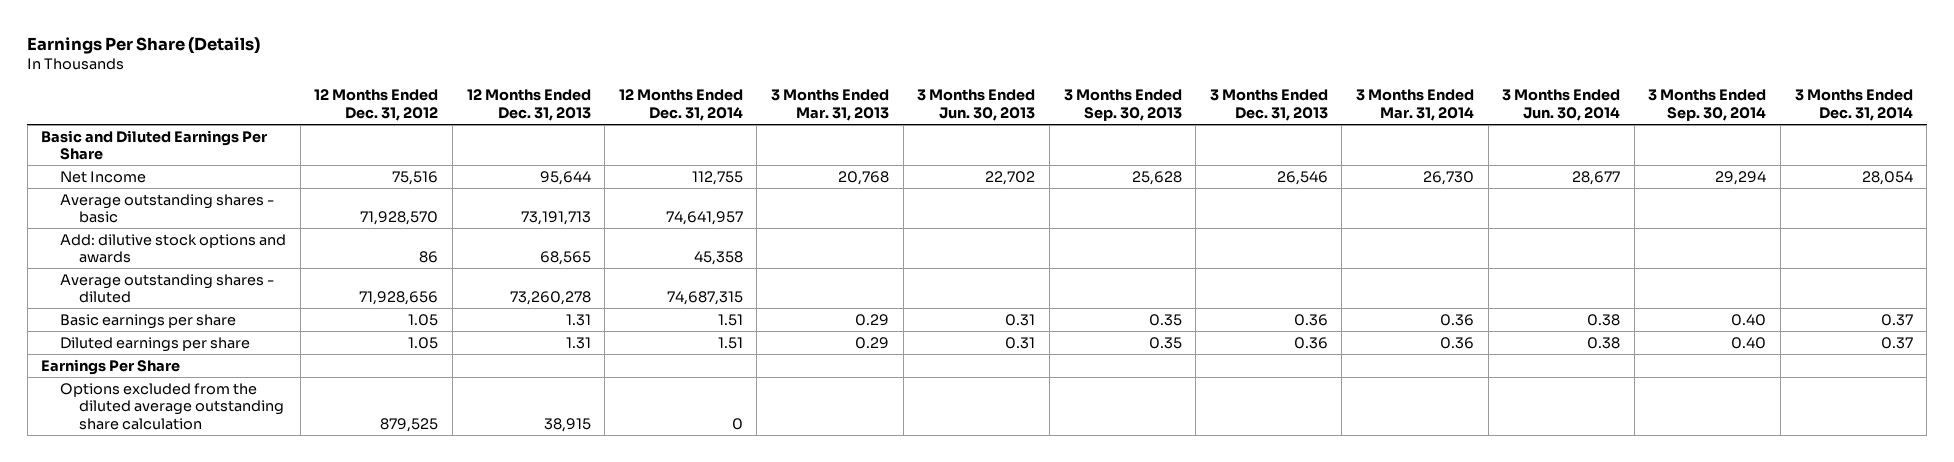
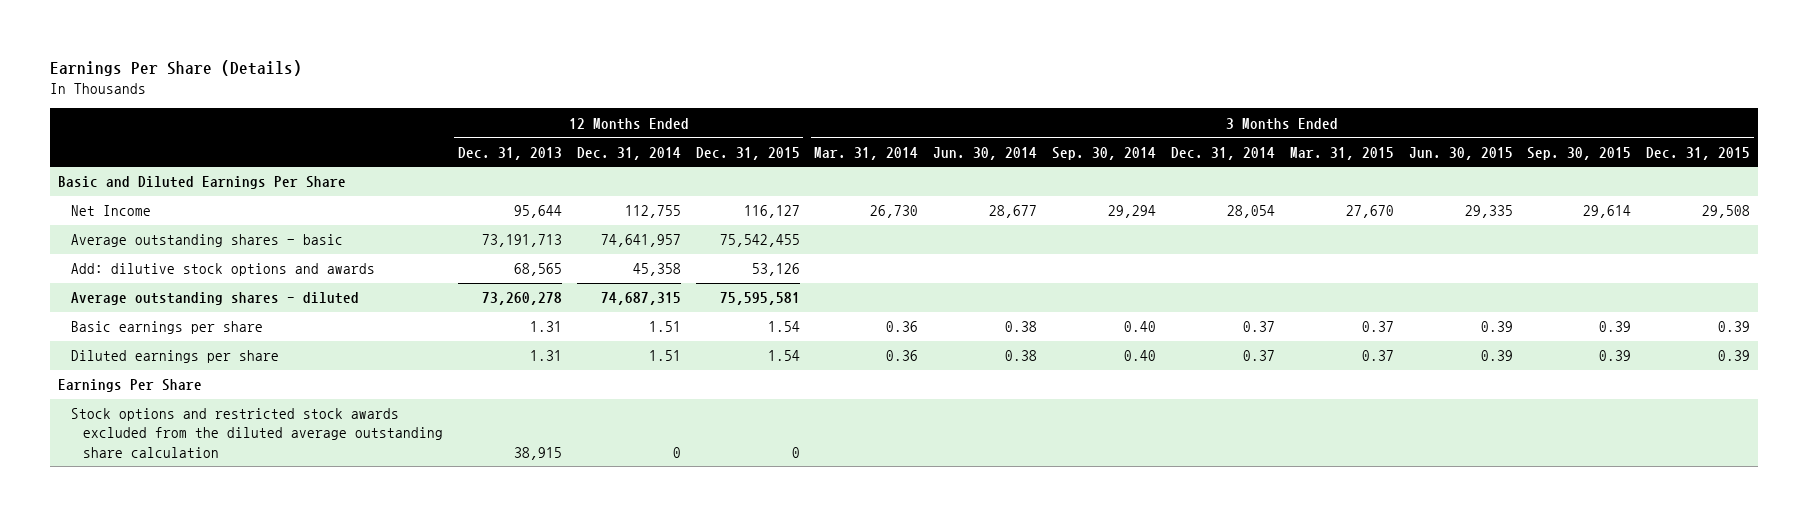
- | 12 Months Ended Dec. 31, 2012 | 12 Months Ended Dec. 31, 2013 | 12 Months Ended Dec. 31, 2014 | 3 Months Ended Mar. 31, 2013 | 3 Months Ended Jun. 30, 2013 | 3 Months Ended Sep. 30, 2013 | 3 Months Ended Dec. 31, 2013 | 3 Months Ended Mar. 31, 2014 | 3 Months Ended Jun. 30, 2014 | 3 Months Ended Sep. 30, 2014 | 3 Months Ended Dec. 31, 2014
+ | 12 Months Ended Dec. 31, 2013 | 12 Months Ended Dec. 31, 2014 | 12 Months Ended Dec. 31, 2015 | 3 Months Ended Mar. 31, 2014 | 3 Months Ended Jun. 30, 2014 | 3 Months Ended Sep. 30, 2014 | 3 Months Ended Dec. 31, 2014 | 3 Months Ended Mar. 31, 2015 | 3 Months Ended Jun. 30, 2015 | 3 Months Ended Sep. 30, 2015 | 3 Months Ended Dec. 31, 2015
- Options excluded from the diluted average outstanding share calculation | 879,525 | 38,915 | 0 | | | | | | | |
+ Stock options and restricted stock awards excluded from the diluted average outstanding share calculation | 38,915 | 0 | 0 | | | | | | | |

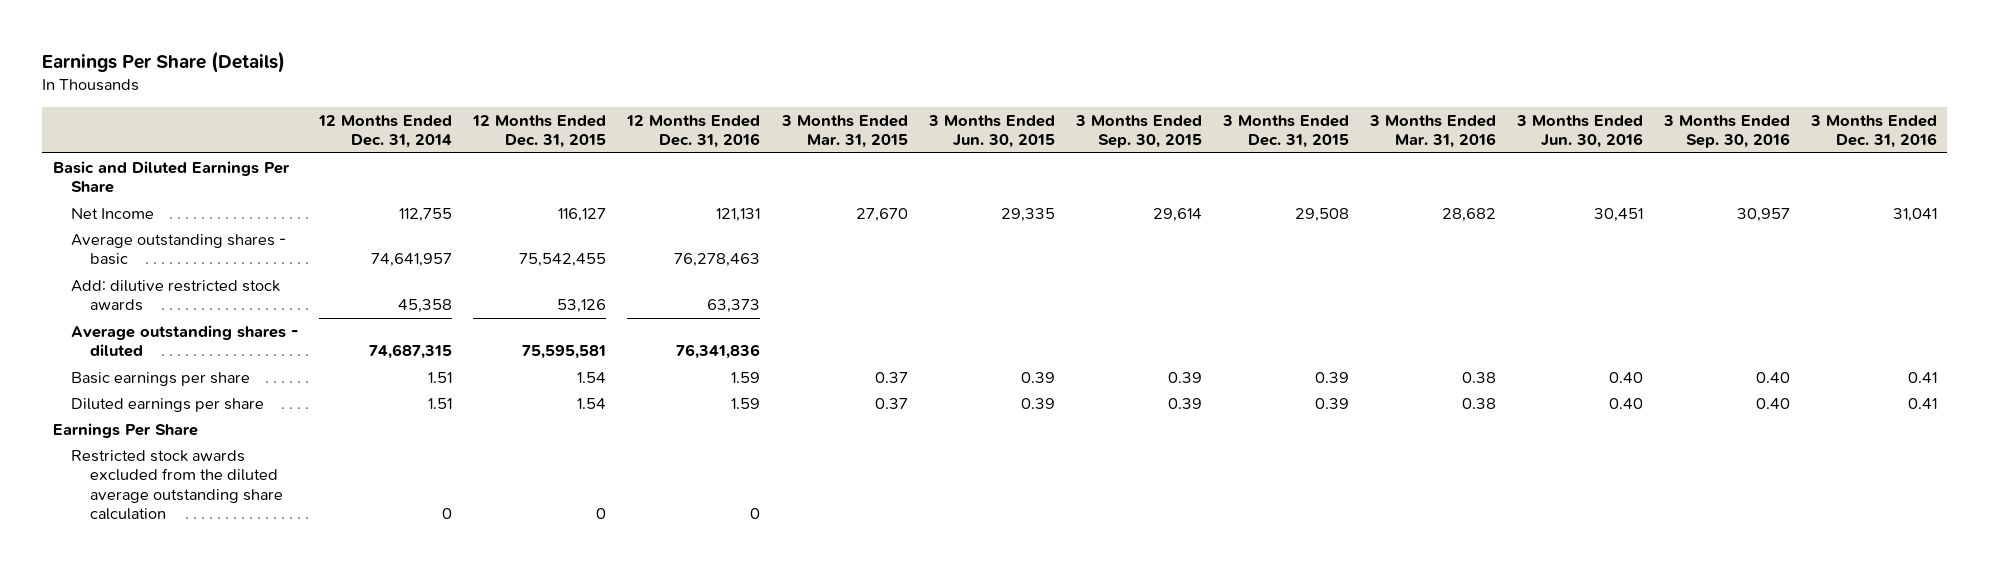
- | 12 Months Ended Dec. 31, 2013 | 12 Months Ended Dec. 31, 2014 | 12 Months Ended Dec. 31, 2015 | 3 Months Ended Mar. 31, 2014 | 3 Months Ended Jun. 30, 2014 | 3 Months Ended Sep. 30, 2014 | 3 Months Ended Dec. 31, 2014 | 3 Months Ended Mar. 31, 2015 | 3 Months Ended Jun. 30, 2015 | 3 Months Ended Sep. 30, 2015 | 3 Months Ended Dec. 31, 2015
+ | 12 Months Ended Dec. 31, 2014 | 12 Months Ended Dec. 31, 2015 | 12 Months Ended Dec. 31, 2016 | 3 Months Ended Mar. 31, 2015 | 3 Months Ended Jun. 30, 2015 | 3 Months Ended Sep. 30, 2015 | 3 Months Ended Dec. 31, 2015 | 3 Months Ended Mar. 31, 2016 | 3 Months Ended Jun. 30, 2016 | 3 Months Ended Sep. 30, 2016 | 3 Months Ended Dec. 31, 2016
- Add: dilutive stock options and awards | 68,565 | 45,358 | 53,126 | | | | | | | |
+ Add: dilutive restricted stock awards | 45,358 | 53,126 | 63,373 | | | | | | | |
- Stock options and restricted stock awards excluded from the diluted average outstanding share calculation | 38,915 | 0 | 0 | | | | | | | |
+ Restricted stock awards excluded from the diluted average outstanding share calculation | 0 | 0 | 0 | | | | | | | |

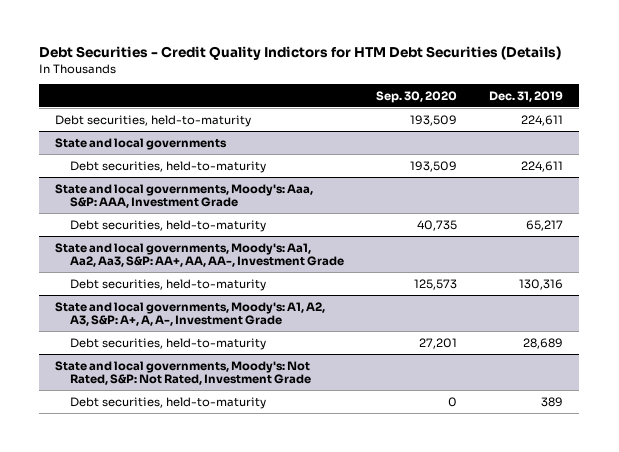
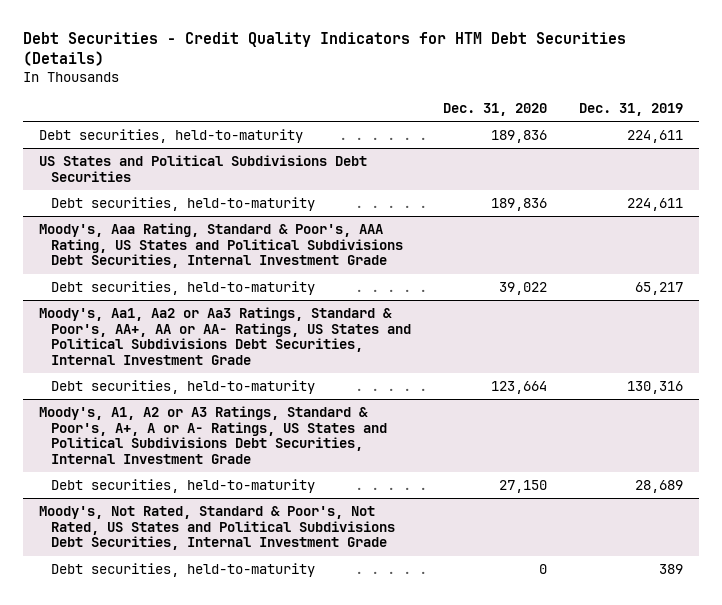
- Debt Securities - Credit Quality Indictors for HTM Debt Securities (Details)
+ Debt Securities - Credit Quality Indicators for HTM Debt Securities (Details)
- | Sep. 30, 2020 | Dec. 31, 2019
+ | Dec. 31, 2020 | Dec. 31, 2019
- State and local governments
+ US States and Political Subdivisions Debt Securities
- State and local governments, Moody's: Aaa, S&P: AAA, Investment Grade
+ Moody's, Aaa Rating, Standard & Poor's, AAA Rating, US States and Political Subdivisions Debt Securities, Internal Investment Grade
- State and local governments, Moody's: Aa1, Aa2, Aa3, S&P: AA+, AA, AA-, Investment Grade
+ Moody's, Aa1, Aa2 or Aa3 Ratings, Standard & Poor's, AA+, AA or AA- Ratings, US States and Political Subdivisions Debt Securities, Internal Investment Grade
- State and local governments, Moody's: A1, A2, A3, S&P: A+, A, A-, Investment Grade
+ Moody's, A1, A2 or A3 Ratings, Standard & Poor's, A+, A or A- Ratings, US States and Political Subdivisions Debt Securities, Internal Investment Grade
- State and local governments, Moody's: Not Rated, S&P: Not Rated, Investment Grade
+ Moody's, Not Rated, Standard & Poor's, Not Rated, US States and Political Subdivisions Debt Securities, Internal Investment Grade

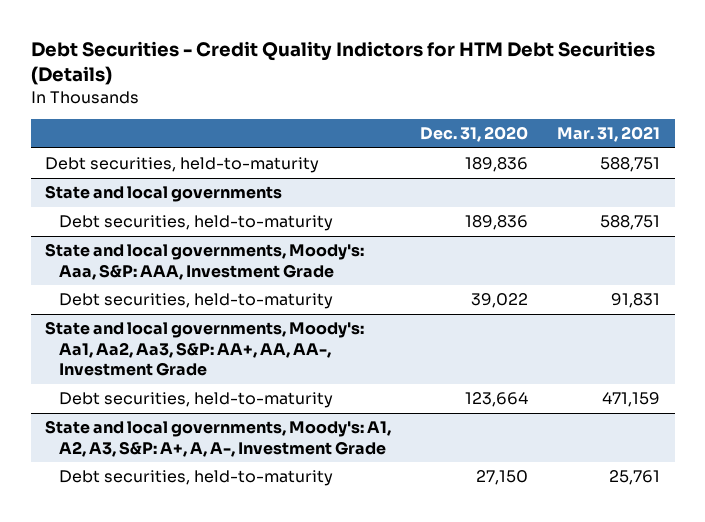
- Debt Securities - Credit Quality Indicators for HTM Debt Securities (Details)
+ Debt Securities - Credit Quality Indictors for HTM Debt Securities (Details)
- | Dec. 31, 2020 | Dec. 31, 2019
+ | Dec. 31, 2020 | Mar. 31, 2021
- US States and Political Subdivisions Debt Securities
+ State and local governments
- Moody's, Aaa Rating, Standard & Poor's, AAA Rating, US States and Political Subdivisions Debt Securities, Internal Investment Grade
+ State and local governments, Moody's: Aaa, S&P: AAA, Investment Grade
- Moody's, Aa1, Aa2 or Aa3 Ratings, Standard & Poor's, AA+, AA or AA- Ratings, US States and Political Subdivisions Debt Securities, Internal Investment Grade
+ State and local governments, Moody's: Aa1, Aa2, Aa3, S&P: AA+, AA, AA-, Investment Grade
- Moody's, A1, A2 or A3 Ratings, Standard & Poor's, A+, A or A- Ratings, US States and Political Subdivisions Debt Securities, Internal Investment Grade
+ State and local governments, Moody's: A1, A2, A3, S&P: A+, A, A-, Investment Grade
- Moody's, Not Rated, Standard & Poor's, Not Rated, US States and Political Subdivisions Debt Securities, Internal Investment Grade
- Debt securities, held-to-maturity | 0 | 389

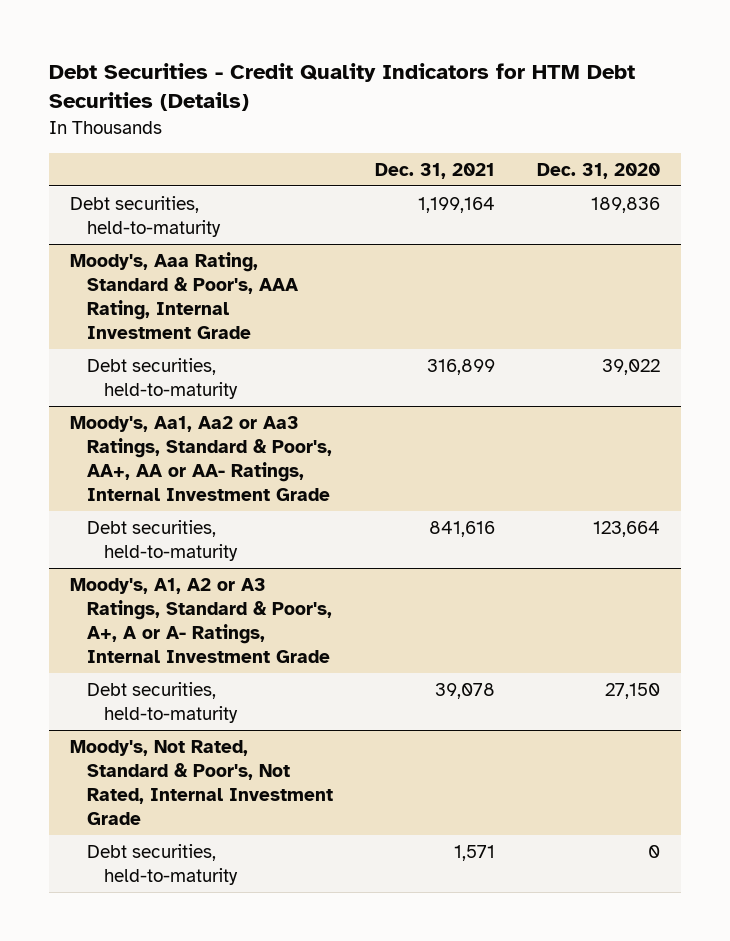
- Debt Securities - Credit Quality Indictors for HTM Debt Securities (Details)
+ Debt Securities - Credit Quality Indicators for HTM Debt Securities (Details)
- | Dec. 31, 2020 | Mar. 31, 2021
+ | Dec. 31, 2021 | Dec. 31, 2020
- State and local governments
- Debt securities, held-to-maturity | 189,836 | 588,751
- State and local governments, Moody's: Aaa, S&P: AAA, Investment Grade
+ Moody's, Aaa Rating, Standard & Poor's, AAA Rating, Internal Investment Grade
- State and local governments, Moody's: Aa1, Aa2, Aa3, S&P: AA+, AA, AA-, Investment Grade
+ Moody's, Aa1, Aa2 or Aa3 Ratings, Standard & Poor's, AA+, AA or AA- Ratings, Internal Investment Grade
- State and local governments, Moody's: A1, A2, A3, S&P: A+, A, A-, Investment Grade
+ Moody's, A1, A2 or A3 Ratings, Standard & Poor's, A+, A or A- Ratings, Internal Investment Grade
+ Moody's, Not Rated, Standard & Poor's, Not Rated, Internal Investment Grade
+ Debt securities, held-to-maturity | 1,571 | 0

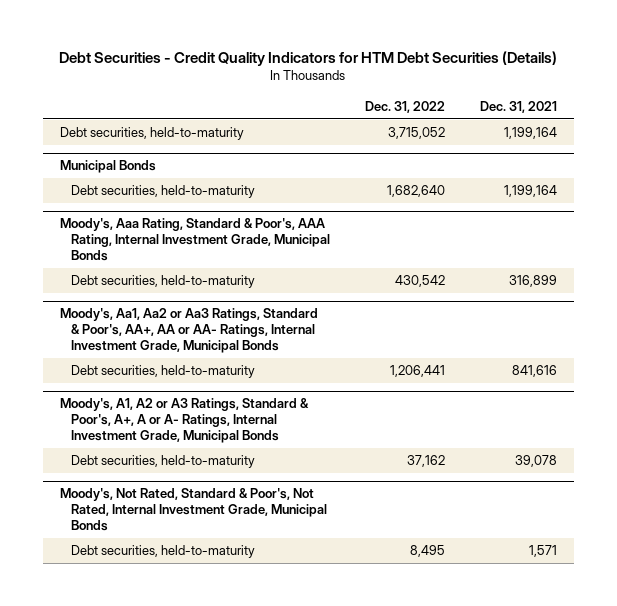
- | Dec. 31, 2021 | Dec. 31, 2020
+ | Dec. 31, 2022 | Dec. 31, 2021
- Moody's, Aaa Rating, Standard & Poor's, AAA Rating, Internal Investment Grade
+ Municipal Bonds
+ Debt securities, held-to-maturity | 1,682,640 | 1,199,164
+ Moody's, Aaa Rating, Standard & Poor's, AAA Rating, Internal Investment Grade, Municipal Bonds
- Moody's, Aa1, Aa2 or Aa3 Ratings, Standard & Poor's, AA+, AA or AA- Ratings, Internal Investment Grade
+ Moody's, Aa1, Aa2 or Aa3 Ratings, Standard & Poor's, AA+, AA or AA- Ratings, Internal Investment Grade, Municipal Bonds
- Moody's, A1, A2 or A3 Ratings, Standard & Poor's, A+, A or A- Ratings, Internal Investment Grade
+ Moody's, A1, A2 or A3 Ratings, Standard & Poor's, A+, A or A- Ratings, Internal Investment Grade, Municipal Bonds
- Moody's, Not Rated, Standard & Poor's, Not Rated, Internal Investment Grade
+ Moody's, Not Rated, Standard & Poor's, Not Rated, Internal Investment Grade, Municipal Bonds

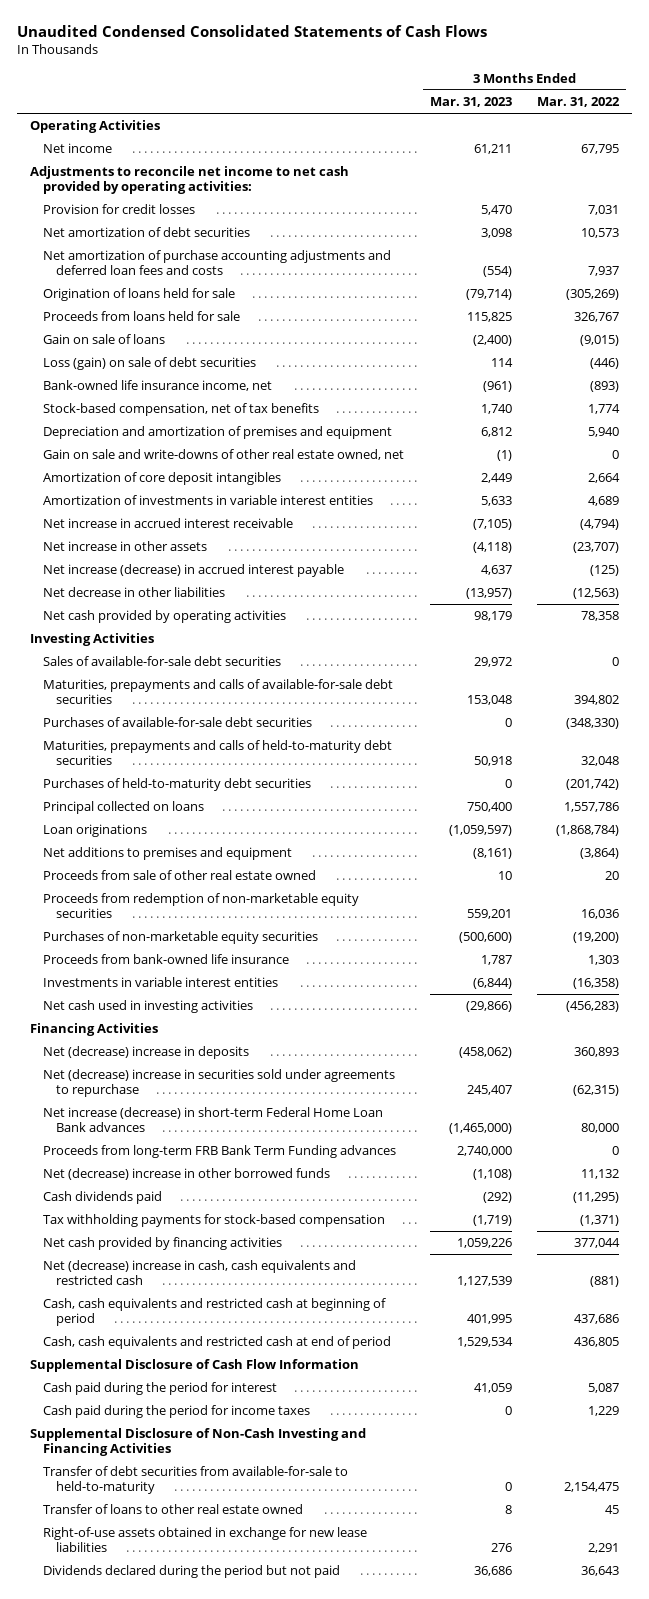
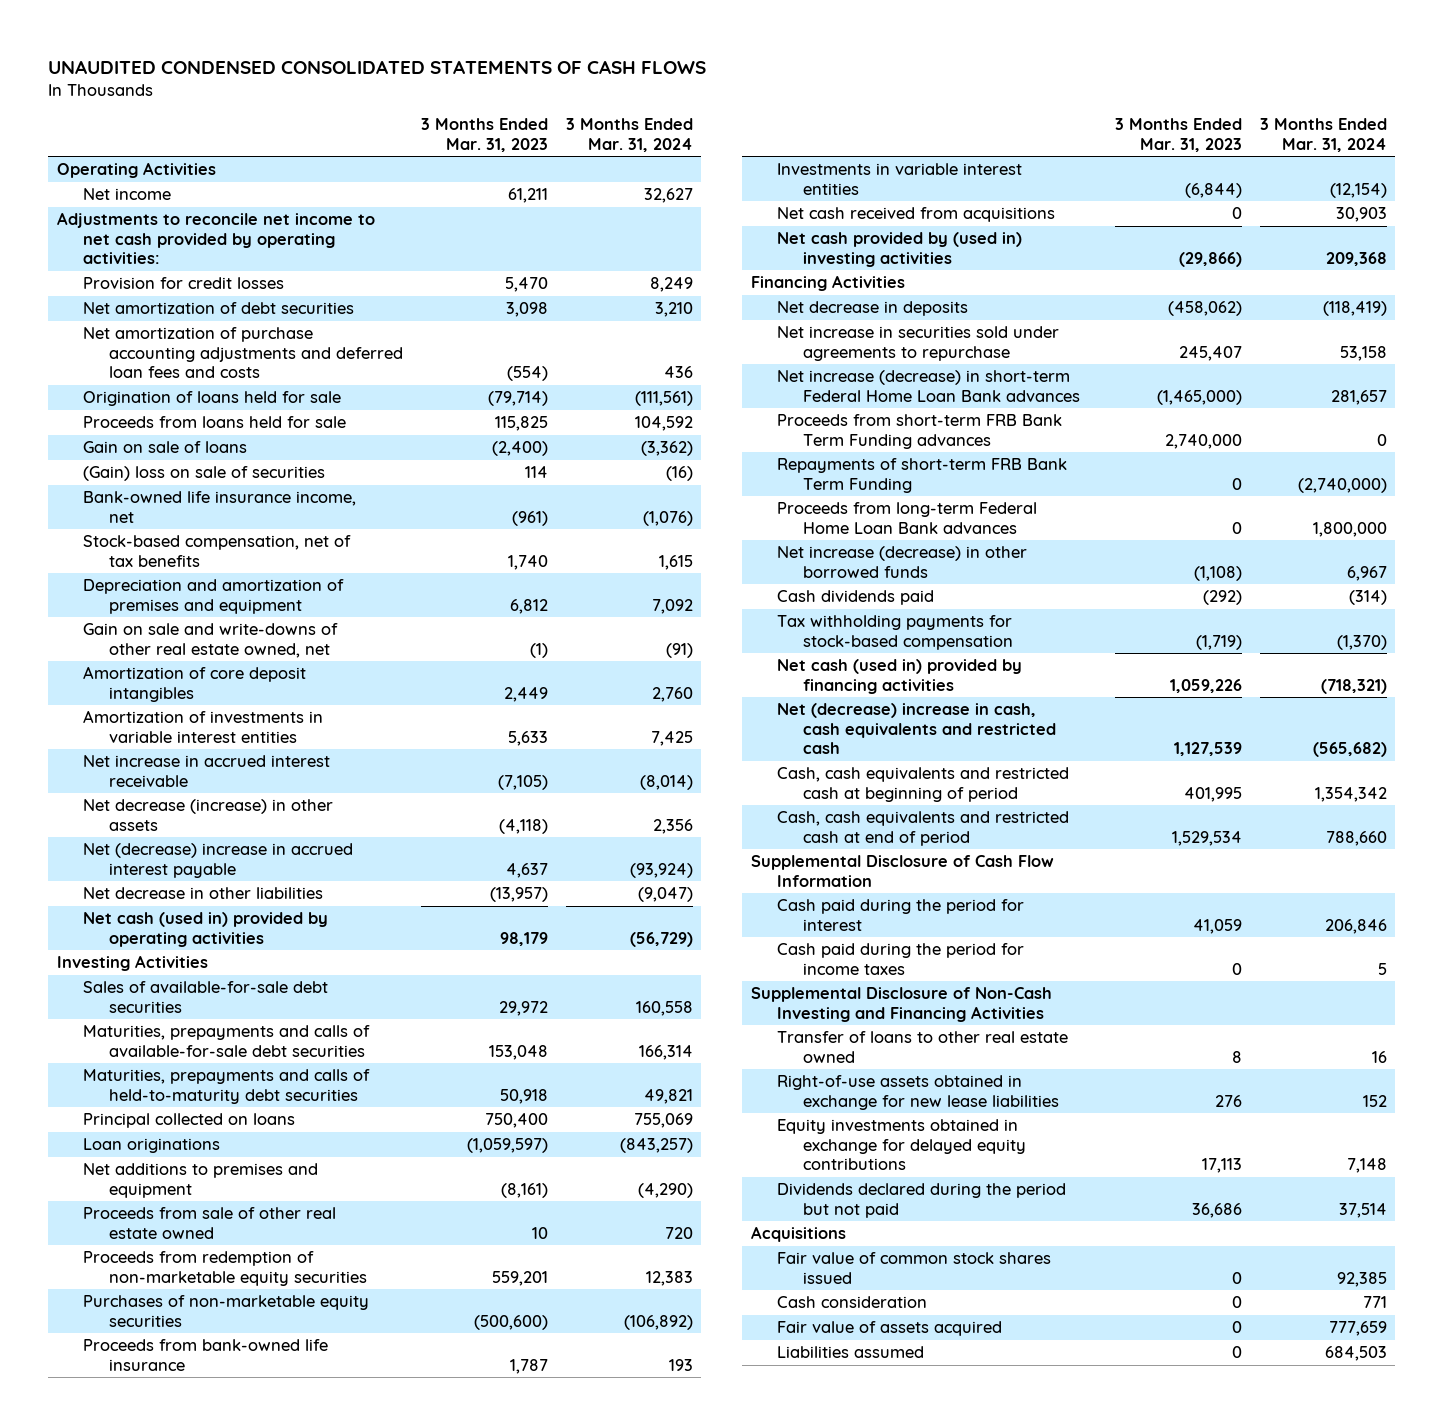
- Unaudited Condensed Consolidated Statements of Cash Flows
+ UNAUDITED CONDENSED CONSOLIDATED STATEMENTS OF CASH FLOWS
- | 3 Months Ended Mar. 31, 2023 | 3 Months Ended Mar. 31, 2022
+ | 3 Months Ended Mar. 31, 2023 | 3 Months Ended Mar. 31, 2024
- Loss (gain) on sale of debt securities | 114 | (446)
+ (Gain) loss on sale of securities | 114 | (16)
- Net increase in other assets | (4,118) | (23,707)
- Net increase (decrease) in accrued interest payable | 4,637 | (125)
+ Net decrease (increase) in other assets | (4,118) | 2,356
+ Net (decrease) increase in accrued interest payable | 4,637 | (93,924)
- Net cash provided by operating activities | 98,179 | 78,358
+ Net cash (used in) provided by operating activities | 98,179 | (56,729)
- Purchases of available-for-sale debt securities | 0 | (348,330)
- Purchases of held-to-maturity debt securities | 0 | (201,742)
- Net cash used in investing activities | (29,866) | (456,283)
+ Net cash received from acquisitions | 0 | 30,903
+ Net cash provided by (used in) investing activities | (29,866) | 209,368
- Net (decrease) increase in deposits | (458,062) | 360,893
- Net (decrease) increase in securities sold under agreements to repurchase | 245,407 | (62,315)
+ Net decrease in deposits | (458,062) | (118,419)
+ Net increase in securities sold under agreements to repurchase | 245,407 | 53,158
- Proceeds from long-term FRB Bank Term Funding advances | 2,740,000 | 0
- Net (decrease) increase in other borrowed funds | (1,108) | 11,132
+ Proceeds from short-term FRB Bank Term Funding advances | 2,740,000 | 0
+ Repayments of short-term FRB Bank Term Funding | 0 | (2,740,000)
+ Proceeds from long-term Federal Home Loan Bank advances | 0 | 1,800,000
+ Net increase (decrease) in other borrowed funds | (1,108) | 6,967
- Net cash provided by financing activities | 1,059,226 | 377,044
+ Net cash (used in) provided by financing activities | 1,059,226 | (718,321)
- Transfer of debt securities from available-for-sale to held-to-maturity | 0 | 2,154,475
+ Equity investments obtained in exchange for delayed equity contributions | 17,113 | 7,148
+ Acquisitions
+ Fair value of common stock shares issued | 0 | 92,385
+ Cash consideration | 0 | 771
+ Fair value of assets acquired | 0 | 777,659
+ Liabilities assumed | 0 | 684,503

